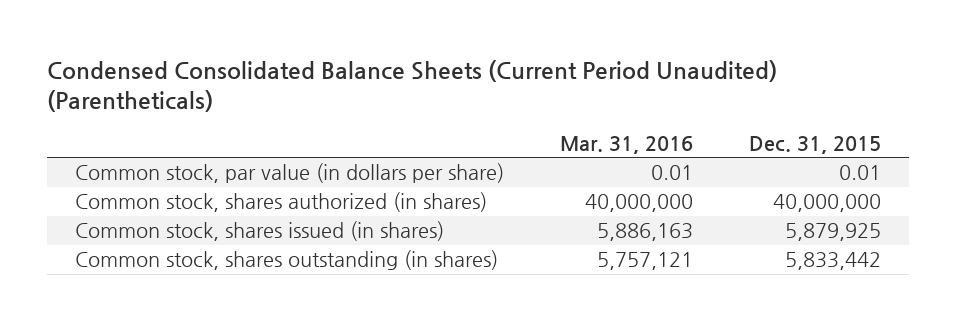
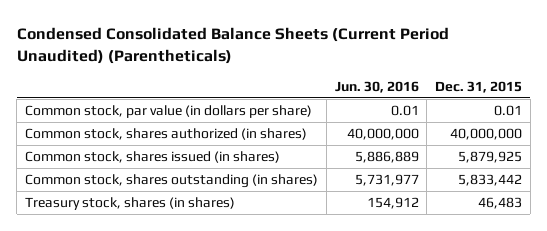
- | Mar. 31, 2016 | Dec. 31, 2015
+ | Jun. 30, 2016 | Dec. 31, 2015
+ Treasury stock, shares (in shares) | 154,912 | 46,483

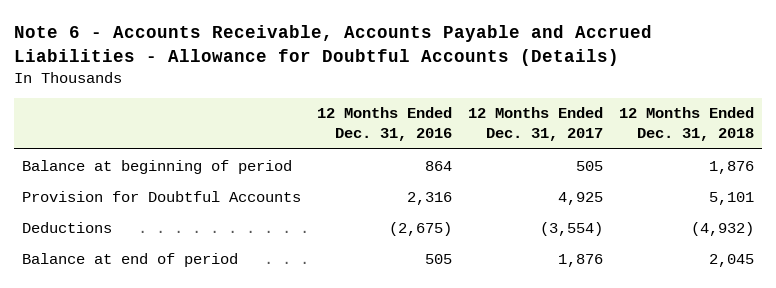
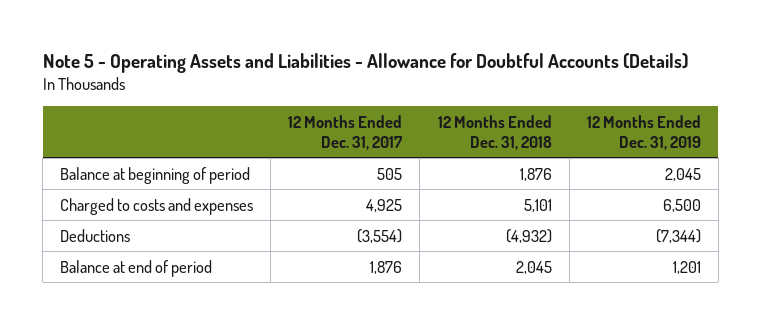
- Note 6 - Accounts Receivable, Accounts Payable and Accrued Liabilities - Allowance for Doubtful Accounts (Details)
+ Note 5 - Operating Assets and Liabilities - Allowance for Doubtful Accounts (Details)
- | 12 Months Ended Dec. 31, 2016 | 12 Months Ended Dec. 31, 2017 | 12 Months Ended Dec. 31, 2018
+ | 12 Months Ended Dec. 31, 2017 | 12 Months Ended Dec. 31, 2018 | 12 Months Ended Dec. 31, 2019
- Provision for Doubtful Accounts | 2,316 | 4,925 | 5,101
+ Charged to costs and expenses | 4,925 | 5,101 | 6,500

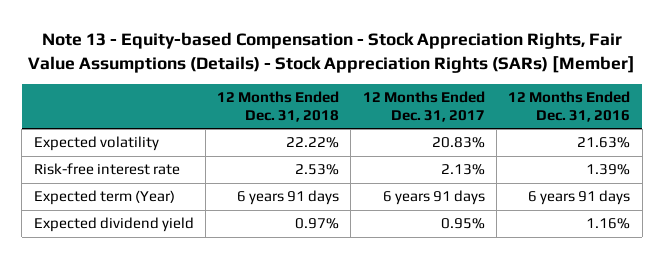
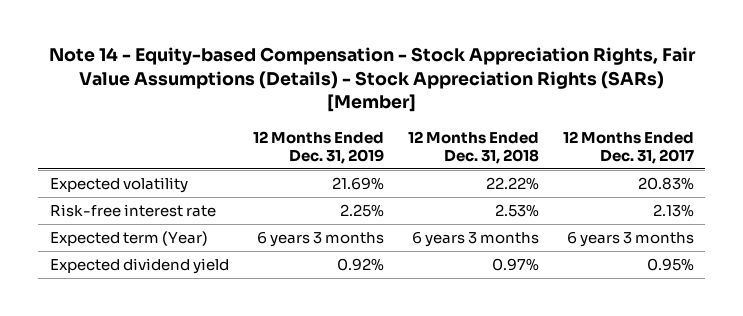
- Note 13 - Equity-based Compensation - Stock Appreciation Rights, Fair Value Assumptions (Details) - Stock Appreciation Rights (SARs) [Member]
+ Note 14 - Equity-based Compensation - Stock Appreciation Rights, Fair Value Assumptions (Details) - Stock Appreciation Rights (SARs) [Member]
- | 12 Months Ended Dec. 31, 2018 | 12 Months Ended Dec. 31, 2017 | 12 Months Ended Dec. 31, 2016
+ | 12 Months Ended Dec. 31, 2019 | 12 Months Ended Dec. 31, 2018 | 12 Months Ended Dec. 31, 2017
- Expected term (Year) | 6 years 91 days | 6 years 91 days | 6 years 91 days
+ Expected term (Year) | 6 years 3 months | 6 years 3 months | 6 years 3 months

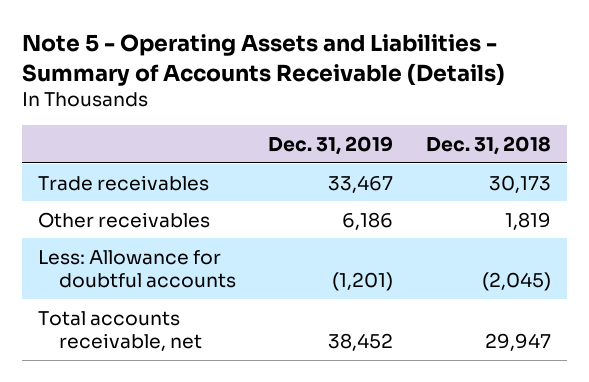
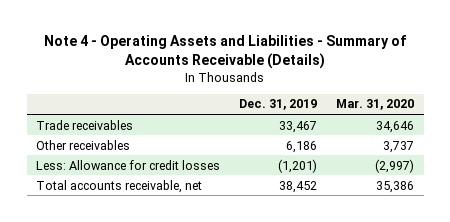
- Note 5 - Operating Assets and Liabilities - Summary of Accounts Receivable (Details)
+ Note 4 - Operating Assets and Liabilities - Summary of Accounts Receivable (Details)
- | Dec. 31, 2019 | Dec. 31, 2018
+ | Dec. 31, 2019 | Mar. 31, 2020
- Less: Allowance for doubtful accounts | (1,201) | (2,045)
+ Less: Allowance for credit losses | (1,201) | (2,997)

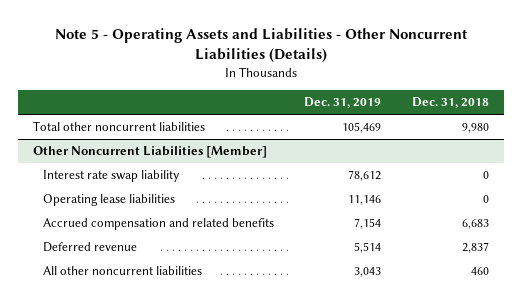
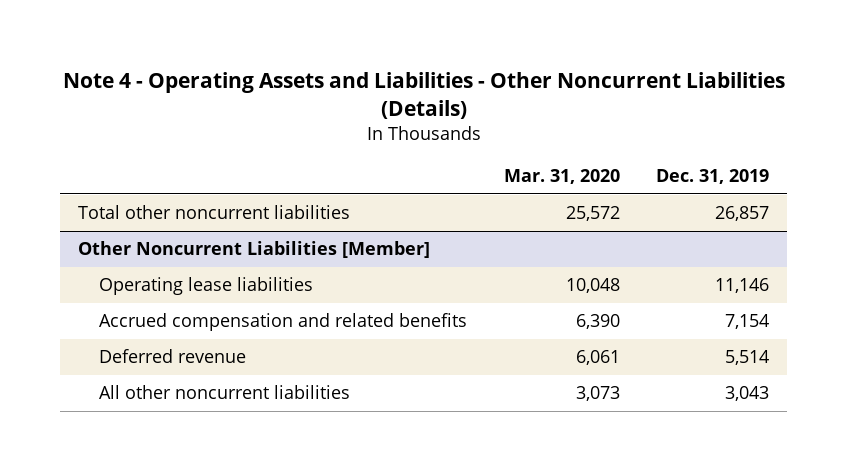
- Note 5 - Operating Assets and Liabilities - Other Noncurrent Liabilities (Details)
+ Note 4 - Operating Assets and Liabilities - Other Noncurrent Liabilities (Details)
- | Dec. 31, 2019 | Dec. 31, 2018
+ | Mar. 31, 2020 | Dec. 31, 2019
- Total other noncurrent liabilities | 105,469 | 9,980
+ Total other noncurrent liabilities | 25,572 | 26,857
@ Other Noncurrent Liabilities [Member]
- Interest rate swap liability | 78,612 | 0

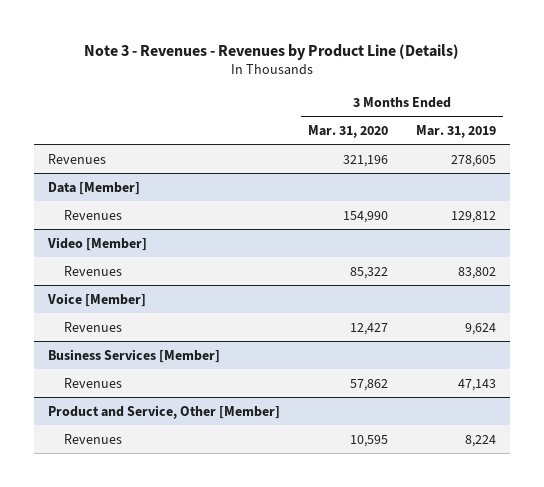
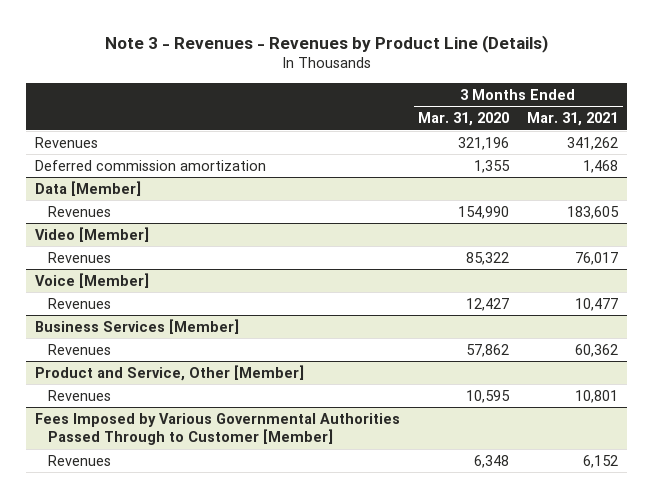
- | 3 Months Ended Mar. 31, 2020 | 3 Months Ended Mar. 31, 2019
+ | 3 Months Ended Mar. 31, 2020 | 3 Months Ended Mar. 31, 2021
+ Deferred commission amortization | 1,355 | 1,468
+ Fees Imposed by Various Governmental Authorities Passed Through to Customer [Member]
+ Revenues | 6,348 | 6,152

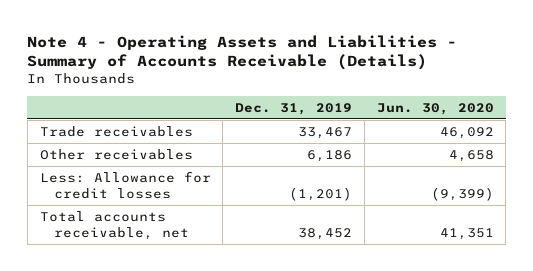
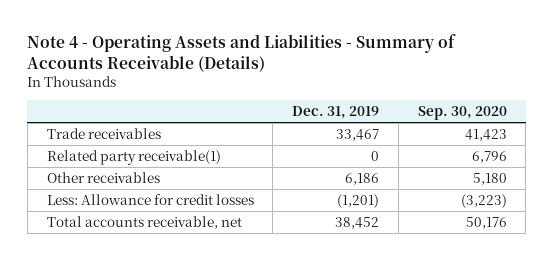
- | Dec. 31, 2019 | Jun. 30, 2020
+ | Dec. 31, 2019 | Sep. 30, 2020
+ Related party receivable(1) | 0 | 6,796

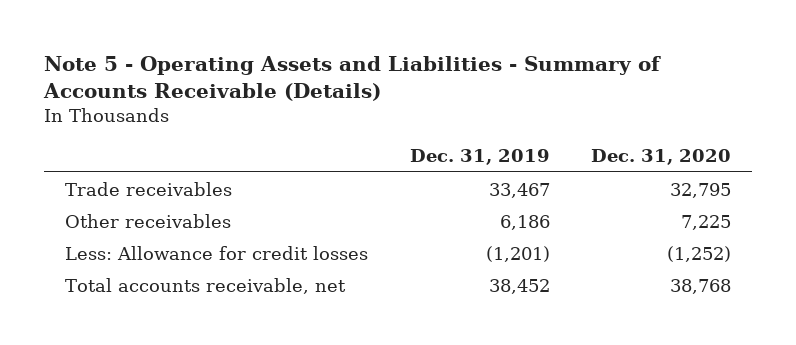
- Note 4 - Operating Assets and Liabilities - Summary of Accounts Receivable (Details)
+ Note 5 - Operating Assets and Liabilities - Summary of Accounts Receivable (Details)
- | Dec. 31, 2019 | Sep. 30, 2020
+ | Dec. 31, 2019 | Dec. 31, 2020
- Related party receivable(1) | 0 | 6,796

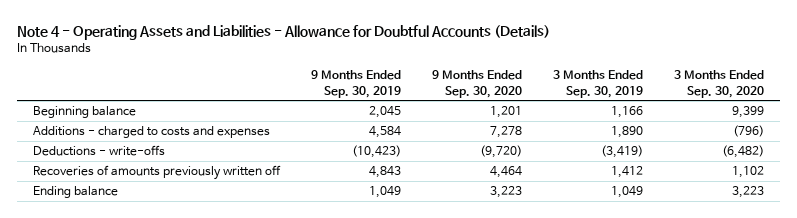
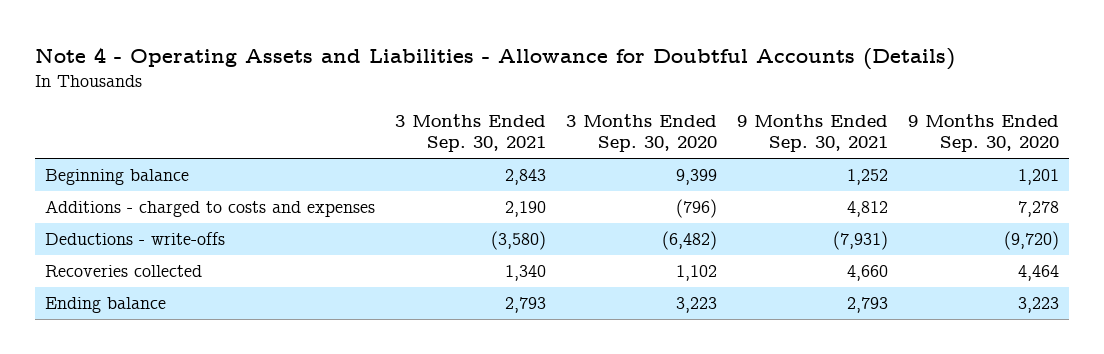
- | 9 Months Ended Sep. 30, 2019 | 9 Months Ended Sep. 30, 2020 | 3 Months Ended Sep. 30, 2019 | 3 Months Ended Sep. 30, 2020
+ | 3 Months Ended Sep. 30, 2021 | 3 Months Ended Sep. 30, 2020 | 9 Months Ended Sep. 30, 2021 | 9 Months Ended Sep. 30, 2020
- Recoveries of amounts previously written off | 4,843 | 4,464 | 1,412 | 1,102
+ Recoveries collected | 1,340 | 1,102 | 4,660 | 4,464

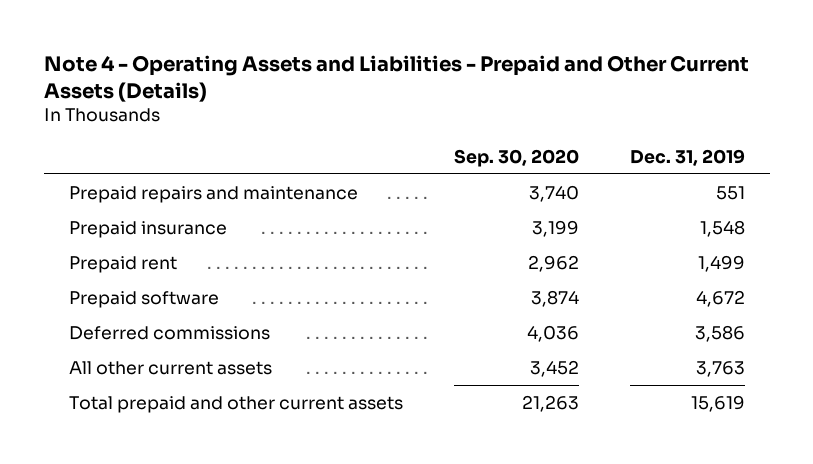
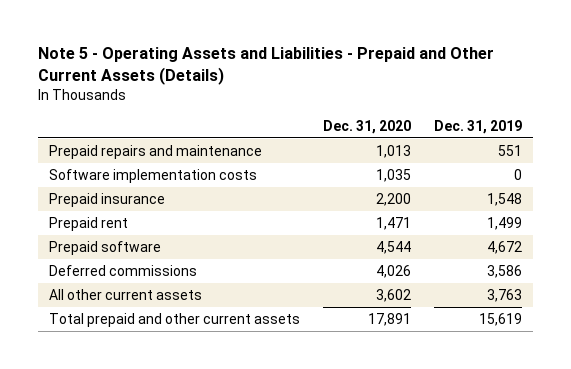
- Note 4 - Operating Assets and Liabilities - Prepaid and Other Current Assets (Details)
+ Note 5 - Operating Assets and Liabilities - Prepaid and Other Current Assets (Details)
- | Sep. 30, 2020 | Dec. 31, 2019
+ | Dec. 31, 2020 | Dec. 31, 2019
+ Software implementation costs | 1,035 | 0

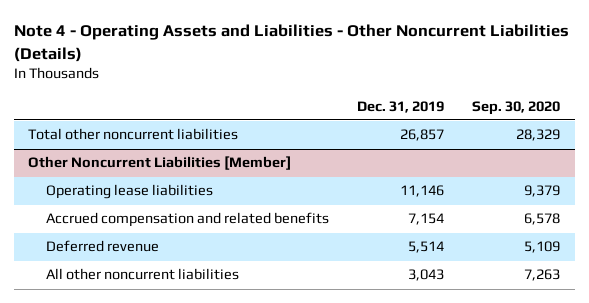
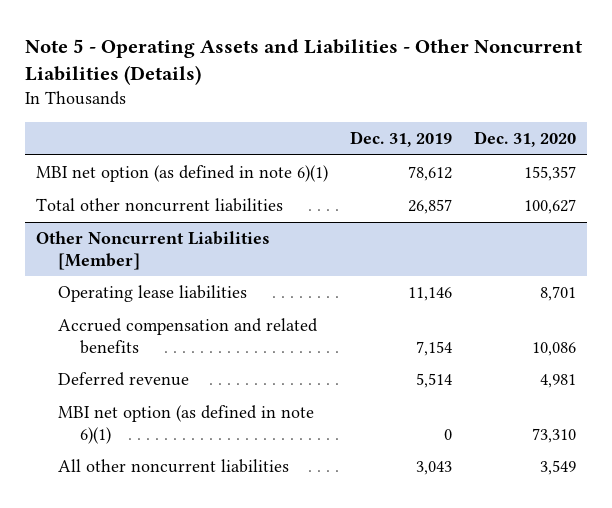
- Note 4 - Operating Assets and Liabilities - Other Noncurrent Liabilities (Details)
+ Note 5 - Operating Assets and Liabilities - Other Noncurrent Liabilities (Details)
- | Dec. 31, 2019 | Sep. 30, 2020
+ | Dec. 31, 2019 | Dec. 31, 2020
+ MBI net option (as defined in note 6)(1) | 78,612 | 155,357
@ Other Noncurrent Liabilities [Member]
+ MBI net option (as defined in note 6)(1) | 0 | 73,310

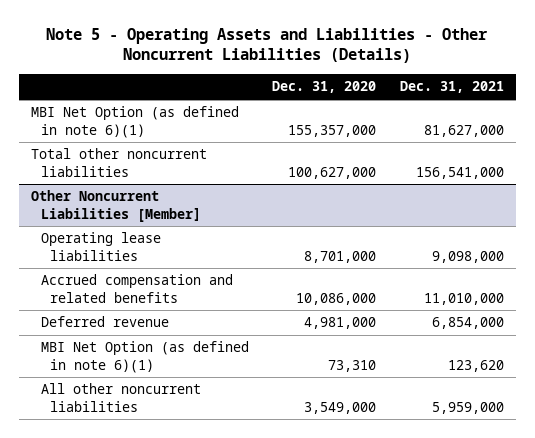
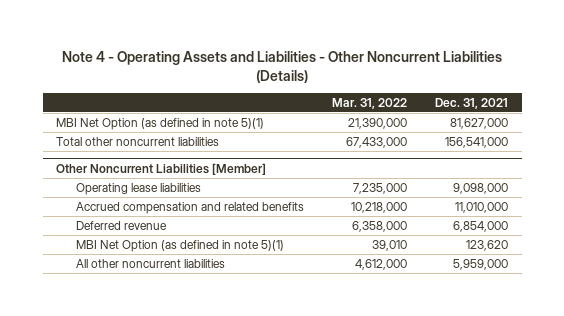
- Note 5 - Operating Assets and Liabilities - Other Noncurrent Liabilities (Details)
+ Note 4 - Operating Assets and Liabilities - Other Noncurrent Liabilities (Details)
- | Dec. 31, 2020 | Dec. 31, 2021
+ | Mar. 31, 2022 | Dec. 31, 2021
- MBI Net Option (as defined in note 6)(1) | 155,357,000 | 81,627,000
+ MBI Net Option (as defined in note 5)(1) | 21,390,000 | 81,627,000
@ Other Noncurrent Liabilities [Member]
- MBI Net Option (as defined in note 6)(1) | 73,310 | 123,620
+ MBI Net Option (as defined in note 5)(1) | 39,010 | 123,620

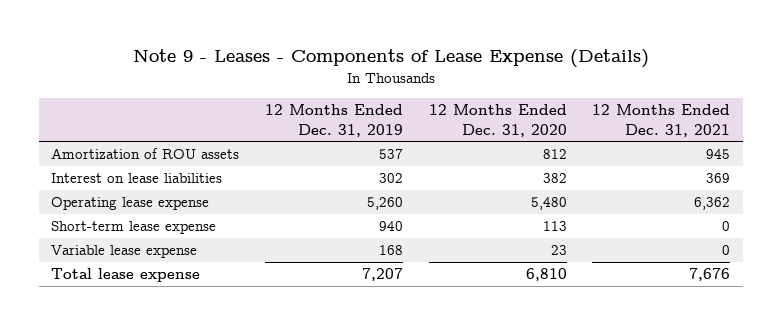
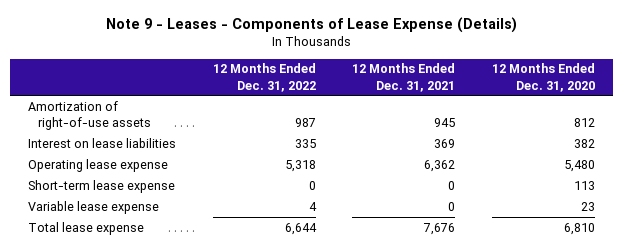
- | 12 Months Ended Dec. 31, 2019 | 12 Months Ended Dec. 31, 2020 | 12 Months Ended Dec. 31, 2021
+ | 12 Months Ended Dec. 31, 2022 | 12 Months Ended Dec. 31, 2021 | 12 Months Ended Dec. 31, 2020
- Amortization of ROU assets | 537 | 812 | 945
+ Amortization of right-of-use assets | 987 | 945 | 812

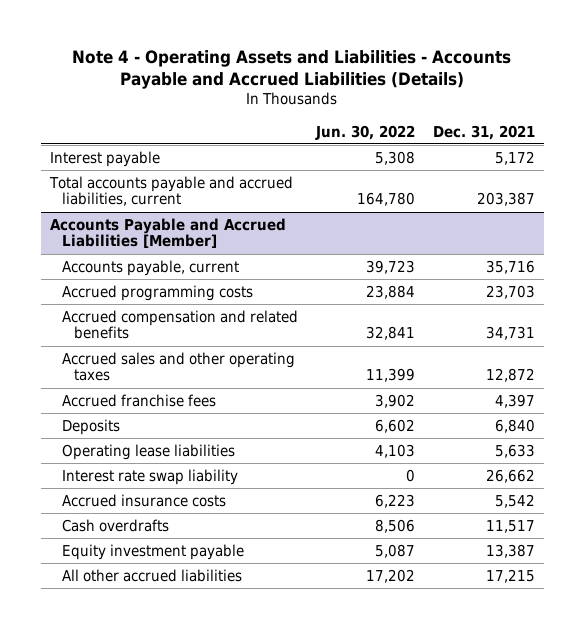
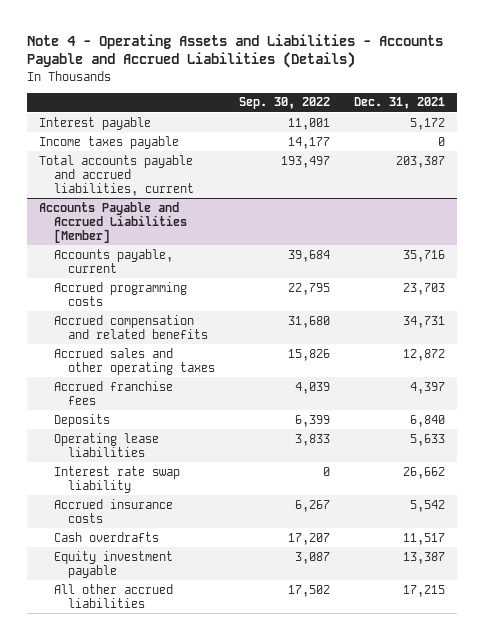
- | Jun. 30, 2022 | Dec. 31, 2021
+ | Sep. 30, 2022 | Dec. 31, 2021
+ Income taxes payable | 14,177 | 0

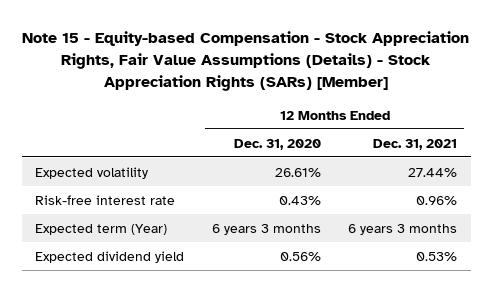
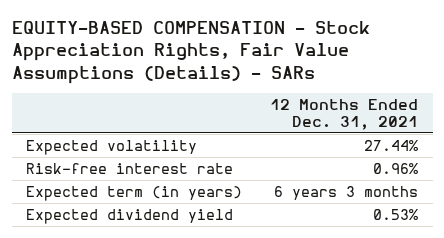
- Note 15 - Equity-based Compensation - Stock Appreciation Rights, Fair Value Assumptions (Details) - Stock Appreciation Rights (SARs) [Member]
+ EQUITY-BASED COMPENSATION - Stock Appreciation Rights, Fair Value Assumptions (Details) - SARs
- | 12 Months Ended Dec. 31, 2020 | 12 Months Ended Dec. 31, 2021
+ | 12 Months Ended Dec. 31, 2021
- Expected term (Year) | 6 years 3 months | 6 years 3 months
+ Expected term (in years) | 6 years 3 months

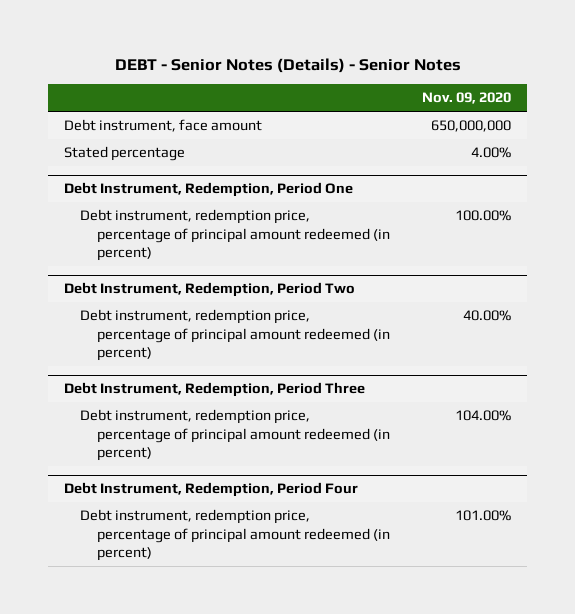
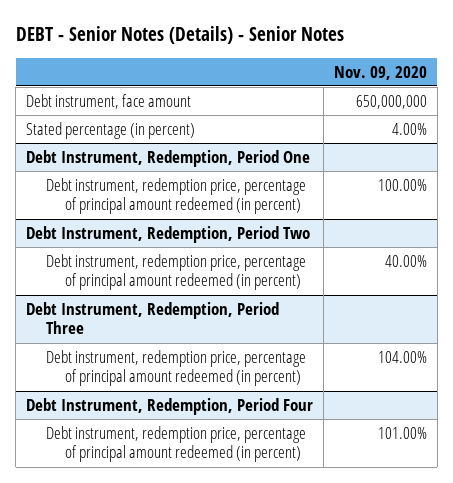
- Stated percentage | 4.00%
+ Stated percentage (in percent) | 4.00%

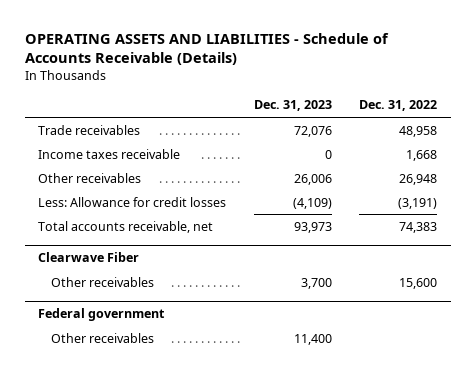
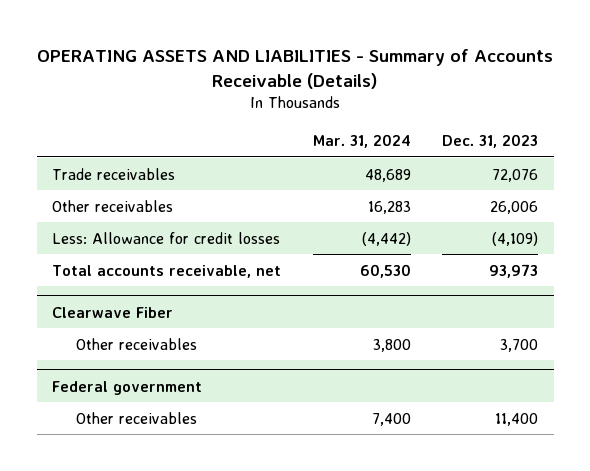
- OPERATING ASSETS AND LIABILITIES - Schedule of Accounts Receivable (Details)
+ OPERATING ASSETS AND LIABILITIES - Summary of Accounts Receivable (Details)
- | Dec. 31, 2023 | Dec. 31, 2022
+ | Mar. 31, 2024 | Dec. 31, 2023
- Income taxes receivable | 0 | 1,668

